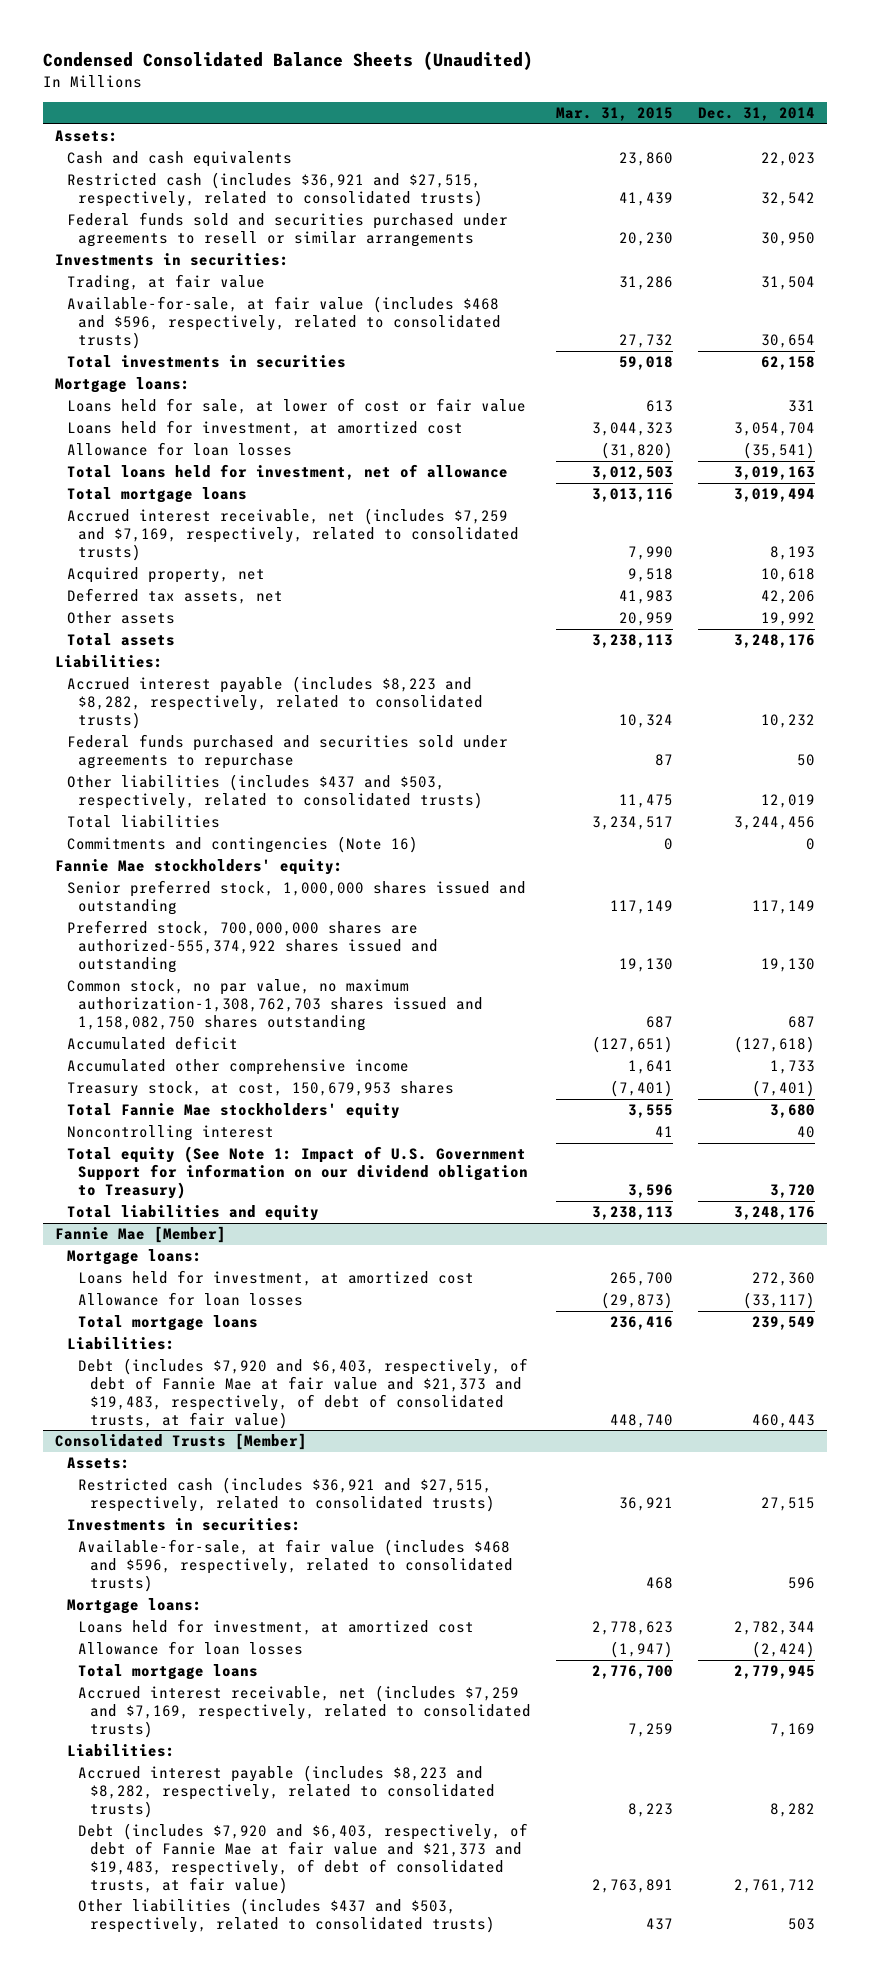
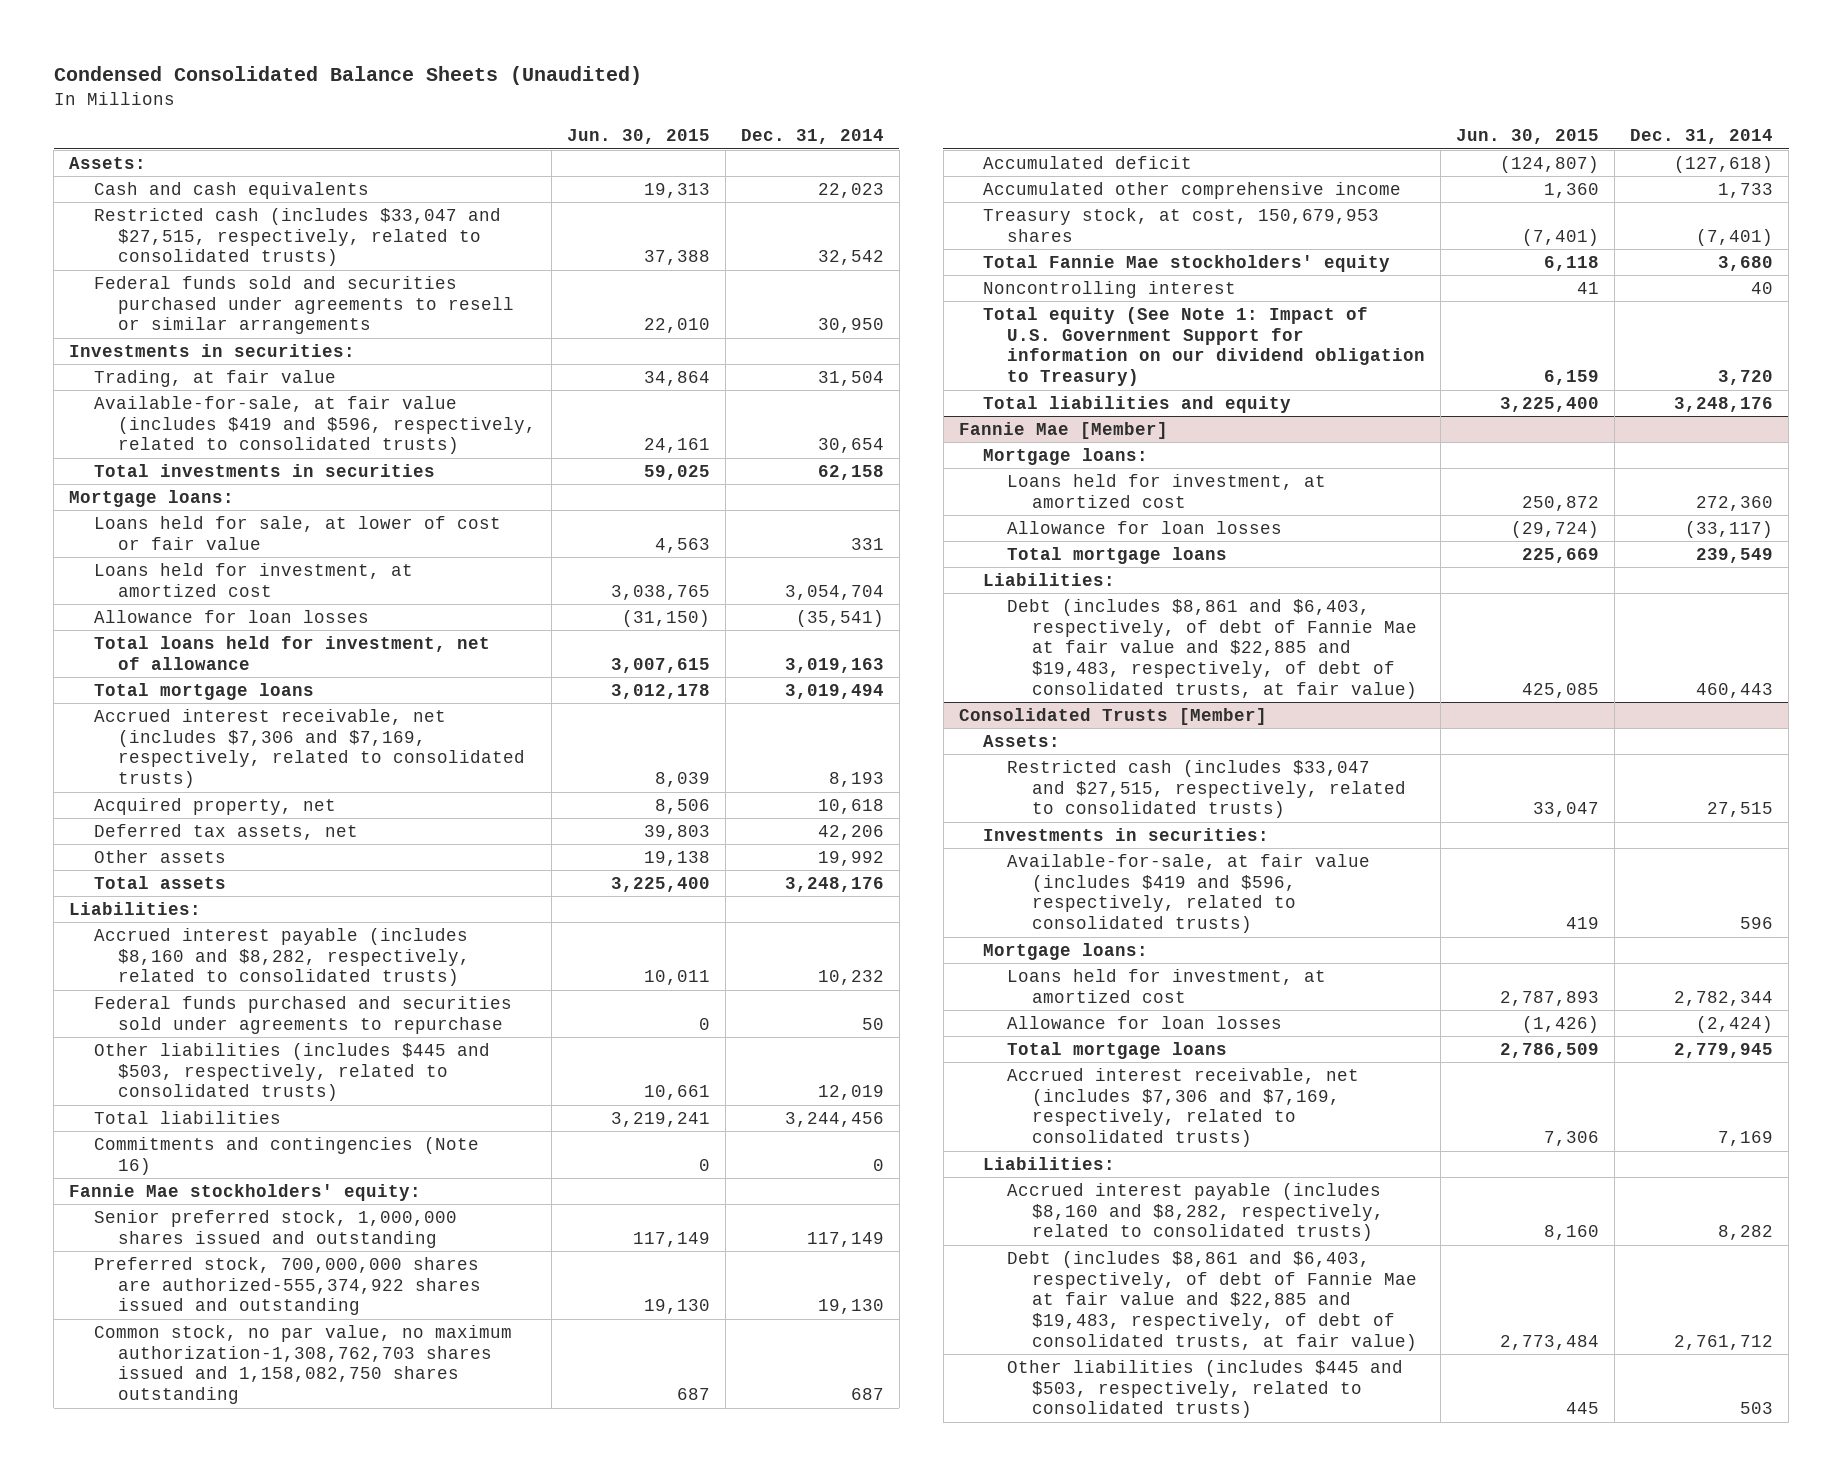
- | Mar. 31, 2015 | Dec. 31, 2014
+ | Jun. 30, 2015 | Dec. 31, 2014
- Restricted cash (includes $36,921 and $27,515, respectively, related to consolidated trusts) | 41,439 | 32,542
+ Restricted cash (includes $33,047 and $27,515, respectively, related to consolidated trusts) | 37,388 | 32,542
- Available-for-sale, at fair value (includes $468 and $596, respectively, related to consolidated trusts) | 27,732 | 30,654
+ Available-for-sale, at fair value (includes $419 and $596, respectively, related to consolidated trusts) | 24,161 | 30,654
- Accrued interest receivable, net (includes $7,259 and $7,169, respectively, related to consolidated trusts) | 7,990 | 8,193
+ Accrued interest receivable, net (includes $7,306 and $7,169, respectively, related to consolidated trusts) | 8,039 | 8,193
- Accrued interest payable (includes $8,223 and $8,282, respectively, related to consolidated trusts) | 10,324 | 10,232
+ Accrued interest payable (includes $8,160 and $8,282, respectively, related to consolidated trusts) | 10,011 | 10,232
- Other liabilities (includes $437 and $503, respectively, related to consolidated trusts) | 11,475 | 12,019
+ Other liabilities (includes $445 and $503, respectively, related to consolidated trusts) | 10,661 | 12,019
@ Fannie Mae [Member]
- Debt (includes $7,920 and $6,403, respectively, of debt of Fannie Mae at fair value and $21,373 and $19,483, respectively, of debt of consolidated trusts, at fair value) | 448,740 | 460,443
+ Debt (includes $8,861 and $6,403, respectively, of debt of Fannie Mae at fair value and $22,885 and $19,483, respectively, of debt of consolidated trusts, at fair value) | 425,085 | 460,443
@ Consolidated Trusts [Member]
- Restricted cash (includes $36,921 and $27,515, respectively, related to consolidated trusts) | 36,921 | 27,515
+ Restricted cash (includes $33,047 and $27,515, respectively, related to consolidated trusts) | 33,047 | 27,515
- Available-for-sale, at fair value (includes $468 and $596, respectively, related to consolidated trusts) | 468 | 596
+ Available-for-sale, at fair value (includes $419 and $596, respectively, related to consolidated trusts) | 419 | 596
- Accrued interest receivable, net (includes $7,259 and $7,169, respectively, related to consolidated trusts) | 7,259 | 7,169
+ Accrued interest receivable, net (includes $7,306 and $7,169, respectively, related to consolidated trusts) | 7,306 | 7,169
- Accrued interest payable (includes $8,223 and $8,282, respectively, related to consolidated trusts) | 8,223 | 8,282
- Debt (includes $7,920 and $6,403, respectively, of debt of Fannie Mae at fair value and $21,373 and $19,483, respectively, of debt of consolidated trusts, at fair value) | 2,763,891 | 2,761,712
- Other liabilities (includes $437 and $503, respectively, related to consolidated trusts) | 437 | 503
+ Accrued interest payable (includes $8,160 and $8,282, respectively, related to consolidated trusts) | 8,160 | 8,282
+ Debt (includes $8,861 and $6,403, respectively, of debt of Fannie Mae at fair value and $22,885 and $19,483, respectively, of debt of consolidated trusts, at fair value) | 2,773,484 | 2,761,712
+ Other liabilities (includes $445 and $503, respectively, related to consolidated trusts) | 445 | 503

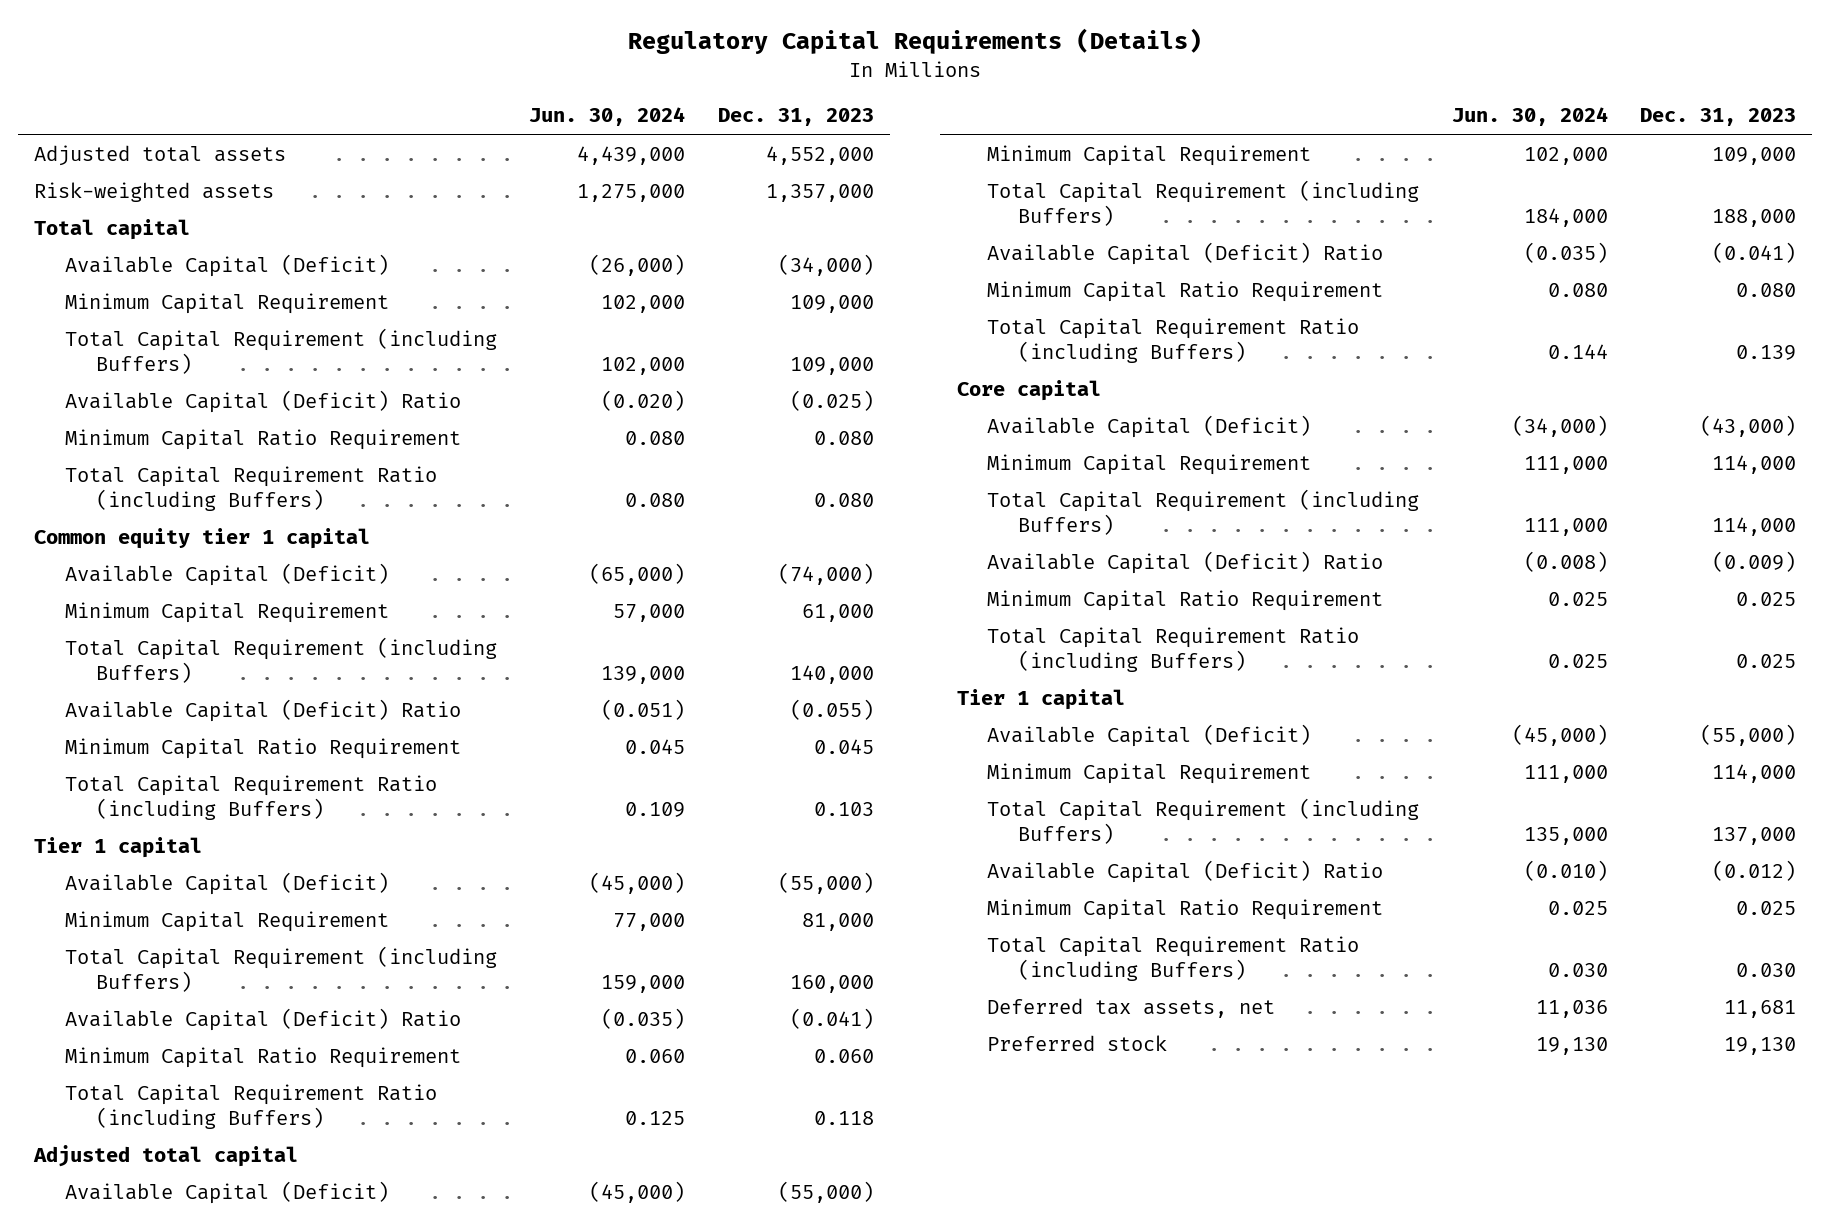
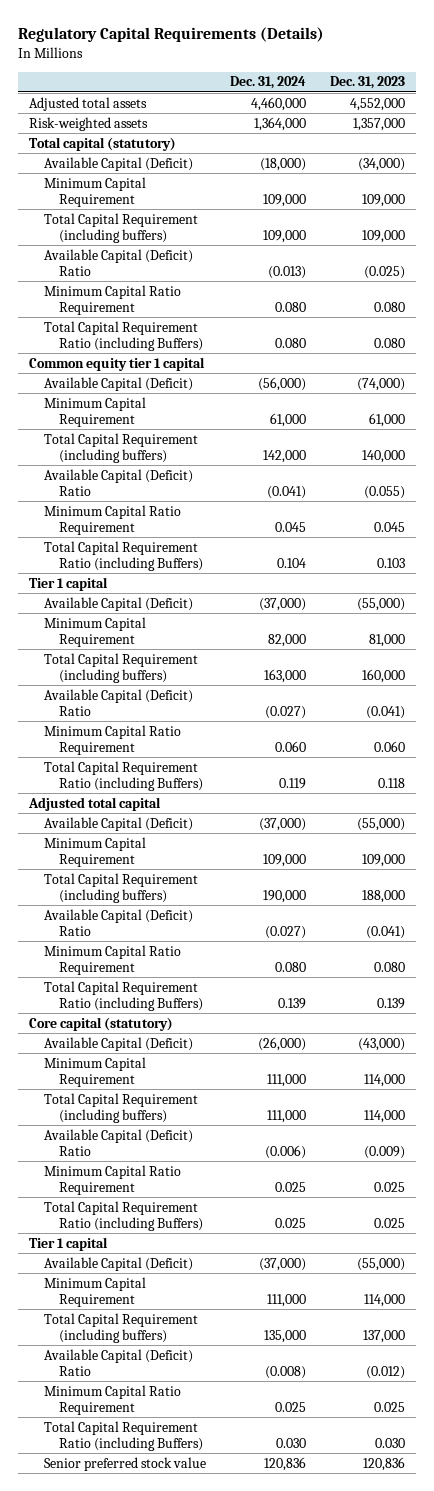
- | Jun. 30, 2024 | Dec. 31, 2023
+ | Dec. 31, 2024 | Dec. 31, 2023
- Total capital
+ Total capital (statutory)
- Total Capital Requirement (including Buffers) | 102,000 | 109,000
+ Total Capital Requirement (including buffers) | 109,000 | 109,000
- Total Capital Requirement (including Buffers) | 139,000 | 140,000
+ Total Capital Requirement (including buffers) | 142,000 | 140,000
- Total Capital Requirement (including Buffers) | 159,000 | 160,000
+ Total Capital Requirement (including buffers) | 163,000 | 160,000
- Total Capital Requirement (including Buffers) | 184,000 | 188,000
+ Total Capital Requirement (including buffers) | 190,000 | 188,000
- Core capital
+ Core capital (statutory)
- Total Capital Requirement (including Buffers) | 111,000 | 114,000
+ Total Capital Requirement (including buffers) | 111,000 | 114,000
- Total Capital Requirement (including Buffers) | 135,000 | 137,000
+ Total Capital Requirement (including buffers) | 135,000 | 137,000
- Deferred tax assets, net | 11,036 | 11,681
- Preferred stock | 19,130 | 19,130
+ Senior preferred stock value | 120,836 | 120,836

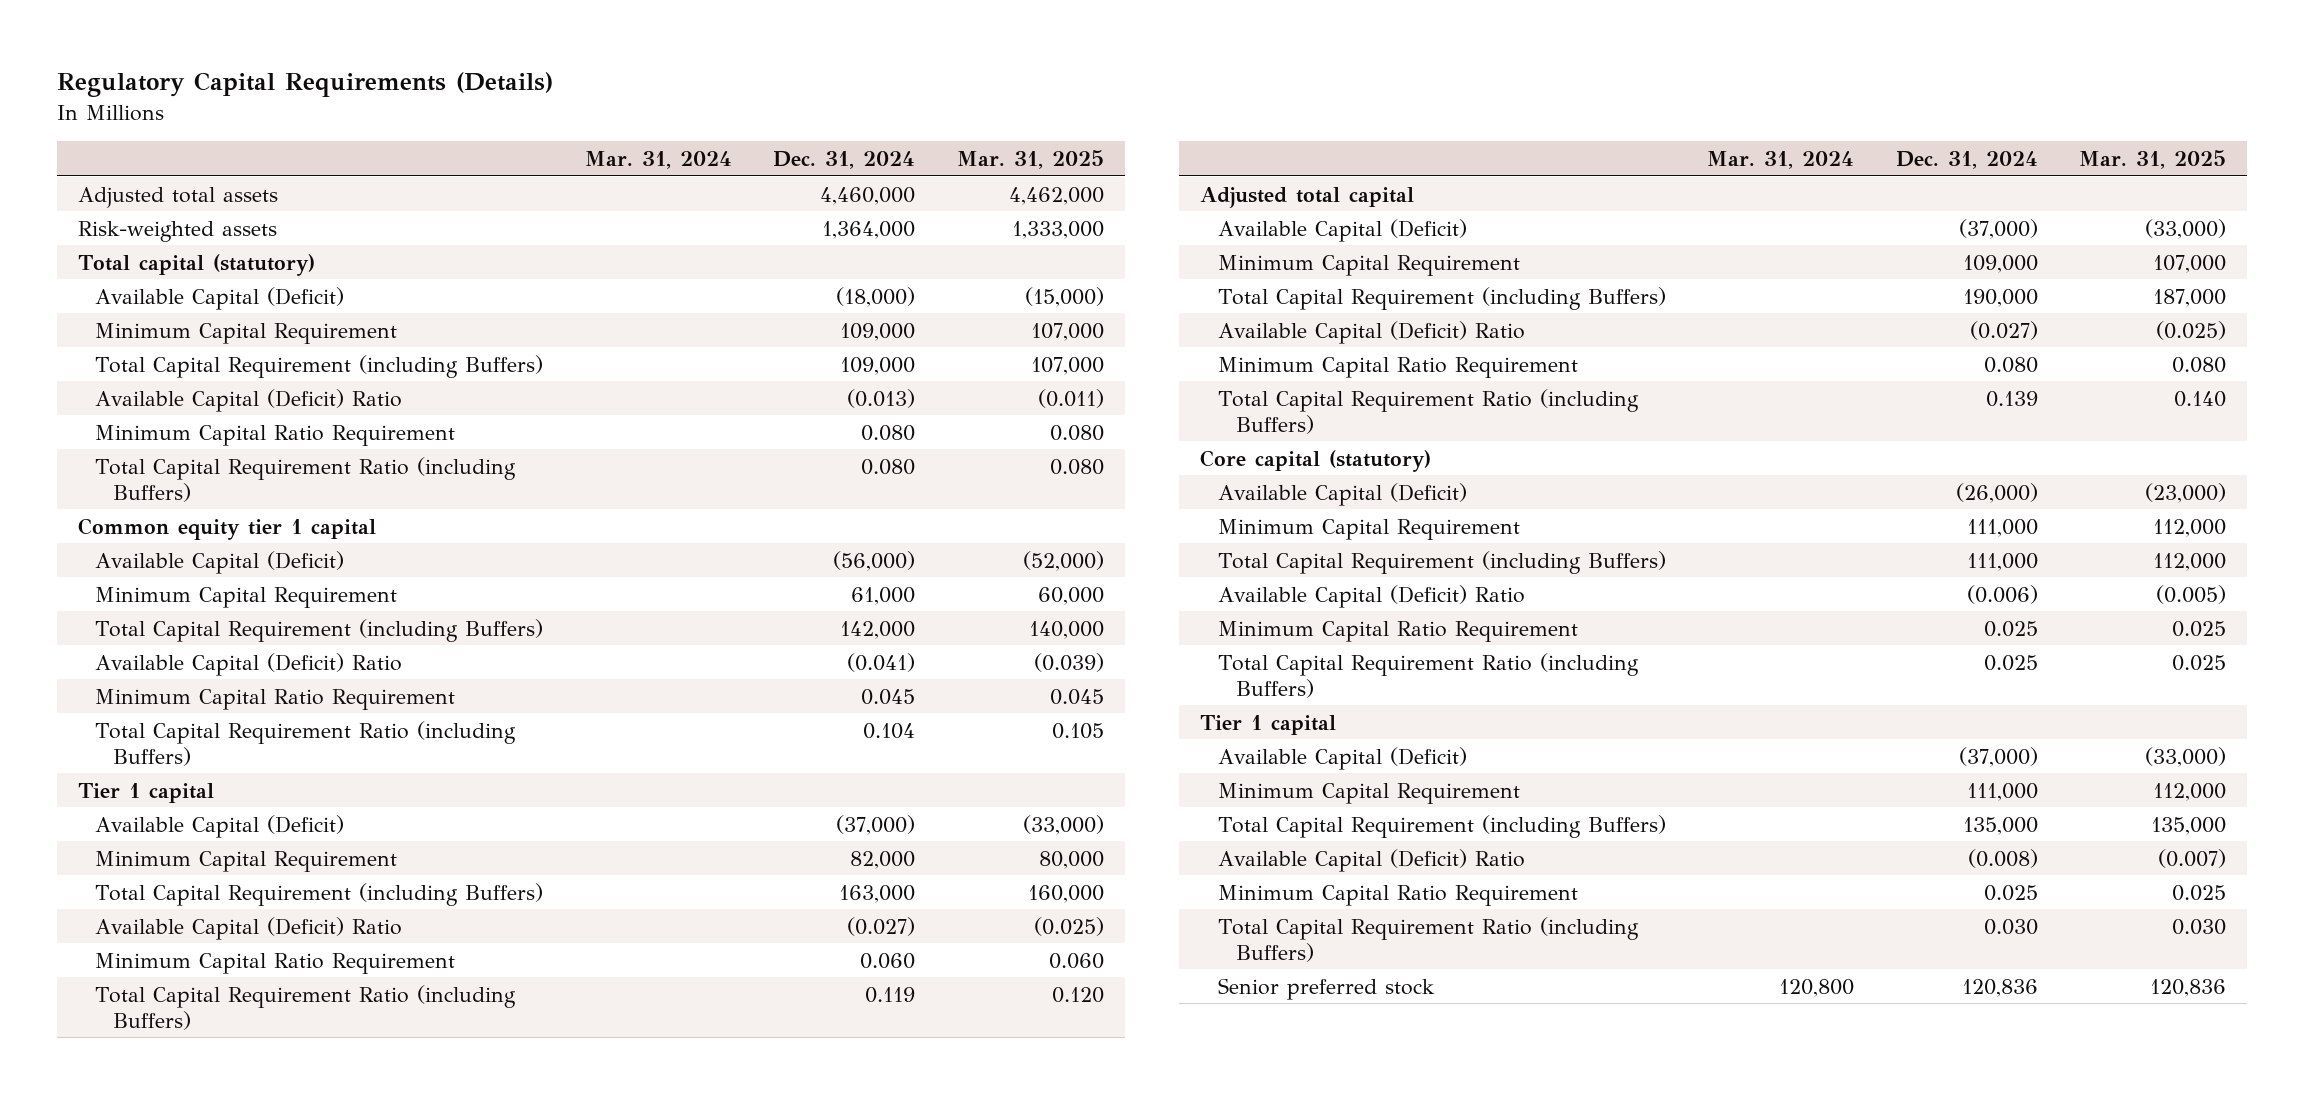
- | Dec. 31, 2024 | Dec. 31, 2023
+ | Mar. 31, 2024 | Dec. 31, 2024 | Mar. 31, 2025
- Total Capital Requirement (including buffers) | 109,000 | 109,000
+ Total Capital Requirement (including Buffers) | | 109,000 | 107,000
- Total Capital Requirement (including buffers) | 142,000 | 140,000
+ Total Capital Requirement (including Buffers) | | 142,000 | 140,000
- Total Capital Requirement (including buffers) | 163,000 | 160,000
+ Total Capital Requirement (including Buffers) | | 163,000 | 160,000
- Total Capital Requirement (including buffers) | 190,000 | 188,000
+ Total Capital Requirement (including Buffers) | | 190,000 | 187,000
- Total Capital Requirement (including buffers) | 111,000 | 114,000
+ Total Capital Requirement (including Buffers) | | 111,000 | 112,000
- Total Capital Requirement (including buffers) | 135,000 | 137,000
+ Total Capital Requirement (including Buffers) | | 135,000 | 135,000
- Senior preferred stock value | 120,836 | 120,836
+ Senior preferred stock | 120,800 | 120,836 | 120,836

